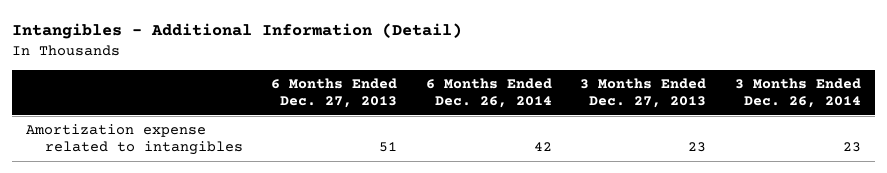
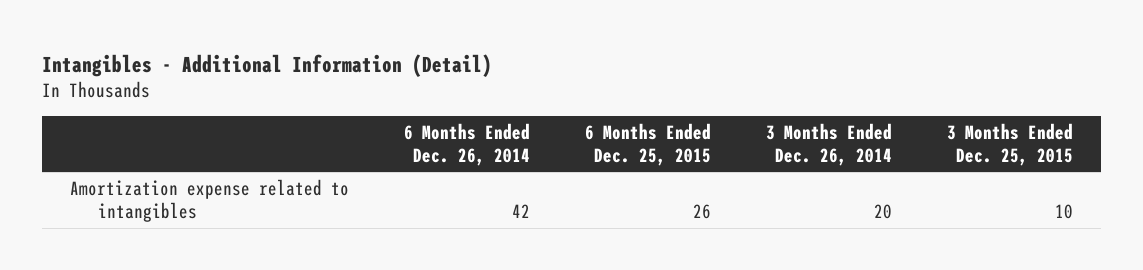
- | 6 Months Ended Dec. 27, 2013 | 6 Months Ended Dec. 26, 2014 | 3 Months Ended Dec. 27, 2013 | 3 Months Ended Dec. 26, 2014
+ | 6 Months Ended Dec. 26, 2014 | 6 Months Ended Dec. 25, 2015 | 3 Months Ended Dec. 26, 2014 | 3 Months Ended Dec. 25, 2015
- Amortization expense related to intangibles | 51 | 42 | 23 | 23
+ Amortization expense related to intangibles | 42 | 26 | 20 | 10

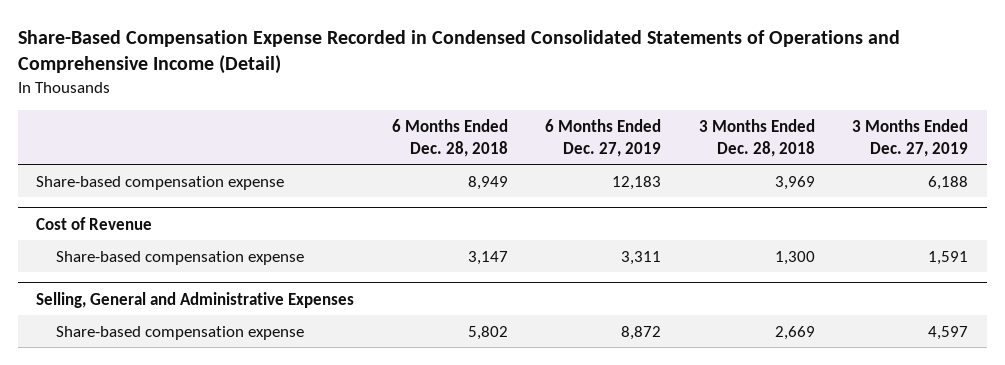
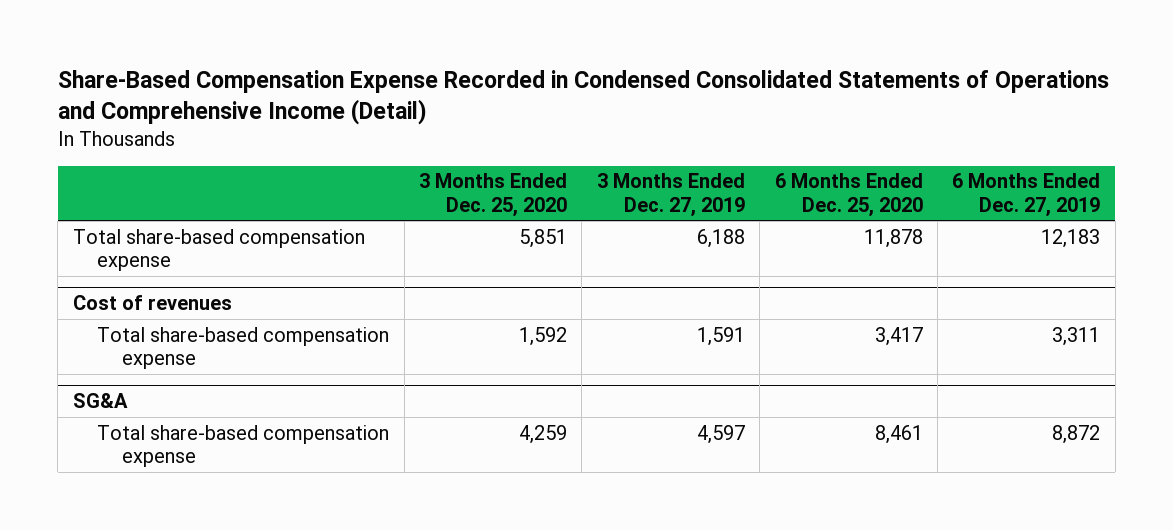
- | 6 Months Ended Dec. 28, 2018 | 6 Months Ended Dec. 27, 2019 | 3 Months Ended Dec. 28, 2018 | 3 Months Ended Dec. 27, 2019
+ | 3 Months Ended Dec. 25, 2020 | 3 Months Ended Dec. 27, 2019 | 6 Months Ended Dec. 25, 2020 | 6 Months Ended Dec. 27, 2019
- Share-based compensation expense | 8,949 | 12,183 | 3,969 | 6,188
- Cost of Revenue
- Share-based compensation expense | 3,147 | 3,311 | 1,300 | 1,591
- Selling, General and Administrative Expenses
- Share-based compensation expense | 5,802 | 8,872 | 2,669 | 4,597
+ Total share-based compensation expense | 5,851 | 6,188 | 11,878 | 12,183
+ Cost of revenues
+ Total share-based compensation expense | 1,592 | 1,591 | 3,417 | 3,311
+ SG&A
+ Total share-based compensation expense | 4,259 | 4,597 | 8,461 | 8,872

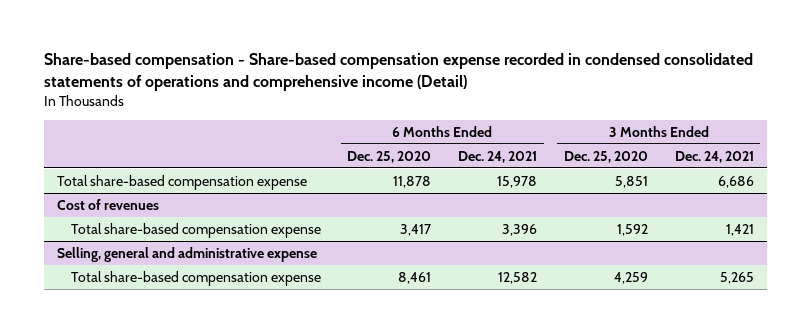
- Share-Based Compensation Expense Recorded in Condensed Consolidated Statements of Operations and Comprehensive Income (Detail)
+ Share-based compensation - Share-based compensation expense recorded in condensed consolidated statements of operations and comprehensive income (Detail)
- | 3 Months Ended Dec. 25, 2020 | 3 Months Ended Dec. 27, 2019 | 6 Months Ended Dec. 25, 2020 | 6 Months Ended Dec. 27, 2019
+ | 6 Months Ended Dec. 25, 2020 | 6 Months Ended Dec. 24, 2021 | 3 Months Ended Dec. 25, 2020 | 3 Months Ended Dec. 24, 2021
- SG&A
+ Selling, general and administrative expense

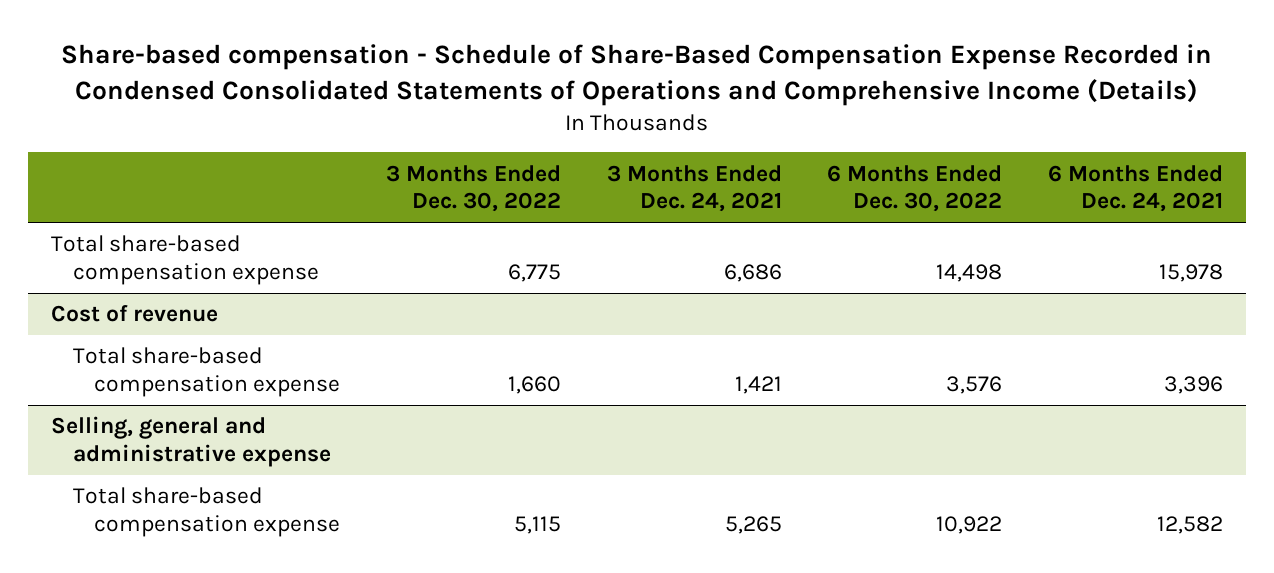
- Share-based compensation - Share-based compensation expense recorded in condensed consolidated statements of operations and comprehensive income (Detail)
+ Share-based compensation - Schedule of Share-Based Compensation Expense Recorded in Condensed Consolidated Statements of Operations and Comprehensive Income (Details)
- | 6 Months Ended Dec. 25, 2020 | 6 Months Ended Dec. 24, 2021 | 3 Months Ended Dec. 25, 2020 | 3 Months Ended Dec. 24, 2021
+ | 3 Months Ended Dec. 30, 2022 | 3 Months Ended Dec. 24, 2021 | 6 Months Ended Dec. 30, 2022 | 6 Months Ended Dec. 24, 2021
- Cost of revenues
+ Cost of revenue

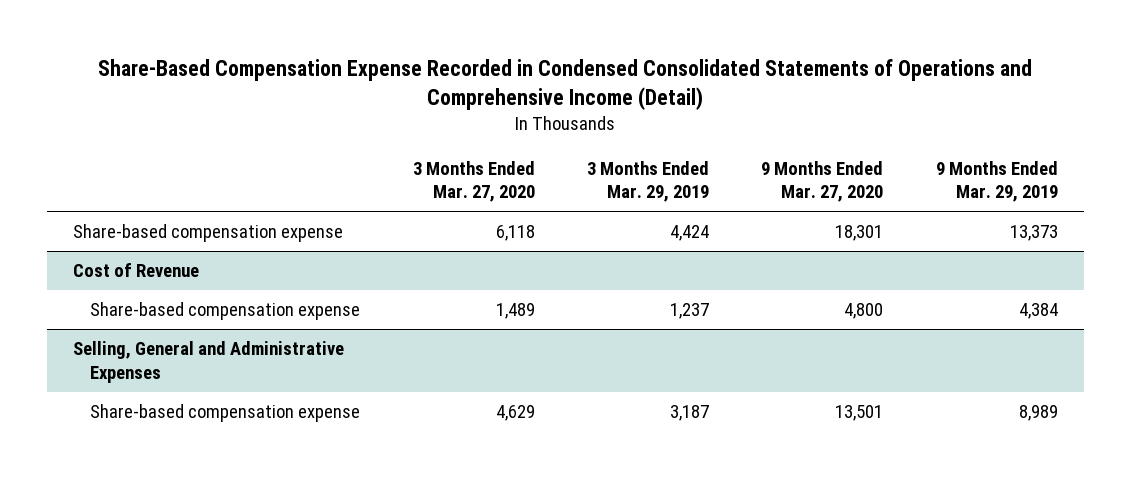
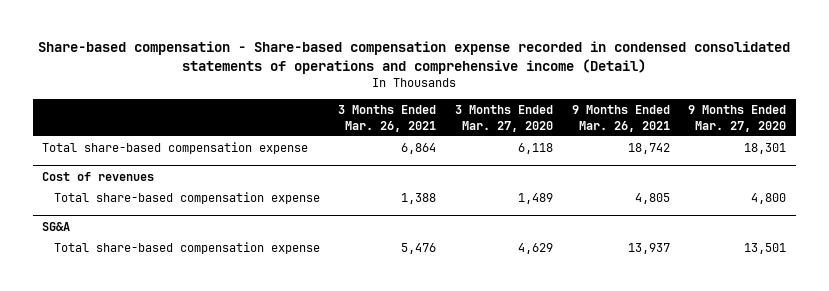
- Share-Based Compensation Expense Recorded in Condensed Consolidated Statements of Operations and Comprehensive Income (Detail)
+ Share-based compensation - Share-based compensation expense recorded in condensed consolidated statements of operations and comprehensive income (Detail)
- | 3 Months Ended Mar. 27, 2020 | 3 Months Ended Mar. 29, 2019 | 9 Months Ended Mar. 27, 2020 | 9 Months Ended Mar. 29, 2019
+ | 3 Months Ended Mar. 26, 2021 | 3 Months Ended Mar. 27, 2020 | 9 Months Ended Mar. 26, 2021 | 9 Months Ended Mar. 27, 2020
- Share-based compensation expense | 6,118 | 4,424 | 18,301 | 13,373
- Cost of Revenue
- Share-based compensation expense | 1,489 | 1,237 | 4,800 | 4,384
- Selling, General and Administrative Expenses
- Share-based compensation expense | 4,629 | 3,187 | 13,501 | 8,989
+ Total share-based compensation expense | 6,864 | 6,118 | 18,742 | 18,301
+ Cost of revenues
+ Total share-based compensation expense | 1,388 | 1,489 | 4,805 | 4,800
+ SG&A
+ Total share-based compensation expense | 5,476 | 4,629 | 13,937 | 13,501

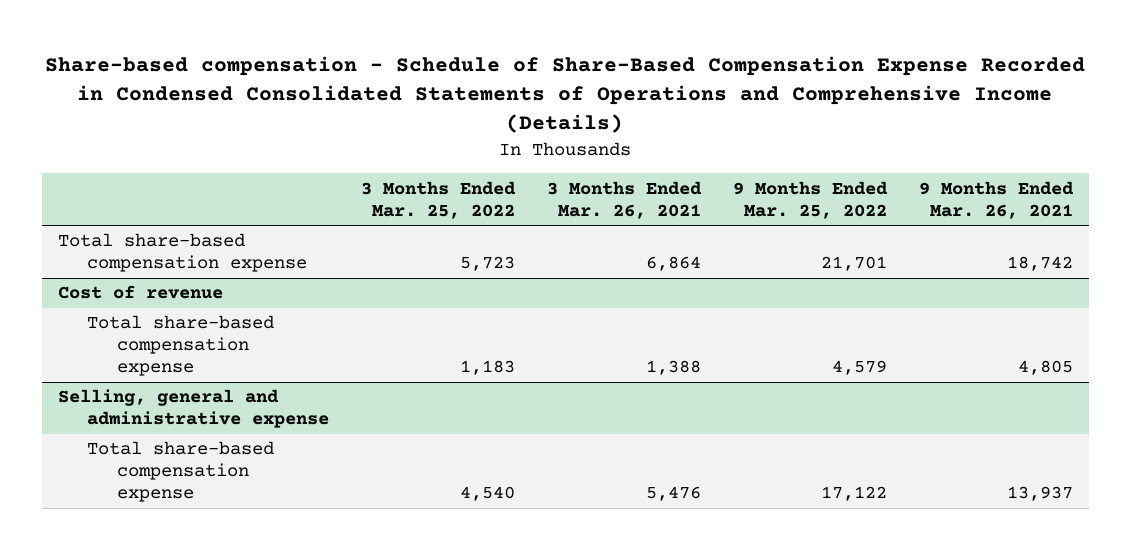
- Share-based compensation - Share-based compensation expense recorded in condensed consolidated statements of operations and comprehensive income (Detail)
+ Share-based compensation - Schedule of Share-Based Compensation Expense Recorded in Condensed Consolidated Statements of Operations and Comprehensive Income (Details)
- | 3 Months Ended Mar. 26, 2021 | 3 Months Ended Mar. 27, 2020 | 9 Months Ended Mar. 26, 2021 | 9 Months Ended Mar. 27, 2020
+ | 3 Months Ended Mar. 25, 2022 | 3 Months Ended Mar. 26, 2021 | 9 Months Ended Mar. 25, 2022 | 9 Months Ended Mar. 26, 2021
- Cost of revenues
+ Cost of revenue
- SG&A
+ Selling, general and administrative expense

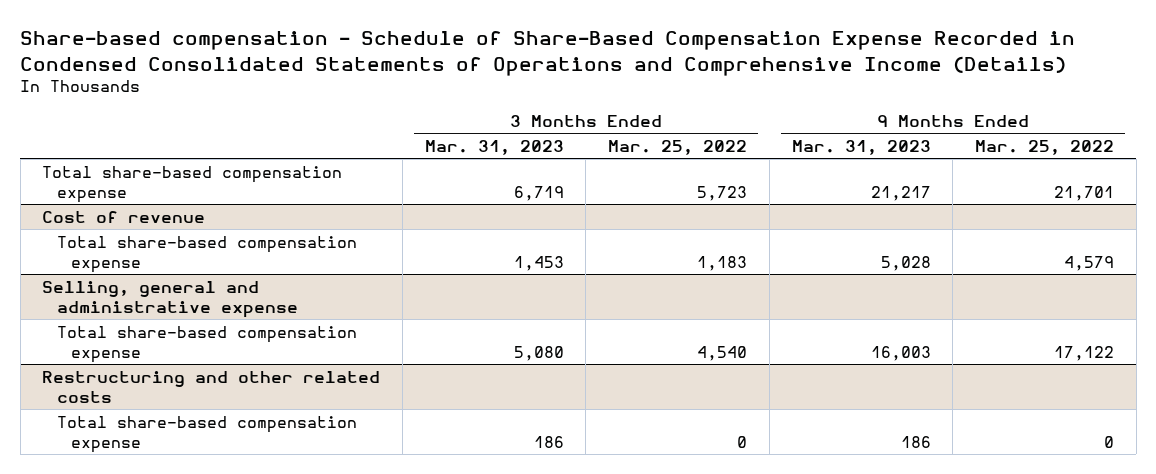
- | 3 Months Ended Mar. 25, 2022 | 3 Months Ended Mar. 26, 2021 | 9 Months Ended Mar. 25, 2022 | 9 Months Ended Mar. 26, 2021
+ | 3 Months Ended Mar. 31, 2023 | 3 Months Ended Mar. 25, 2022 | 9 Months Ended Mar. 31, 2023 | 9 Months Ended Mar. 25, 2022
+ Restructuring and other related costs
+ Total share-based compensation expense | 186 | 0 | 186 | 0

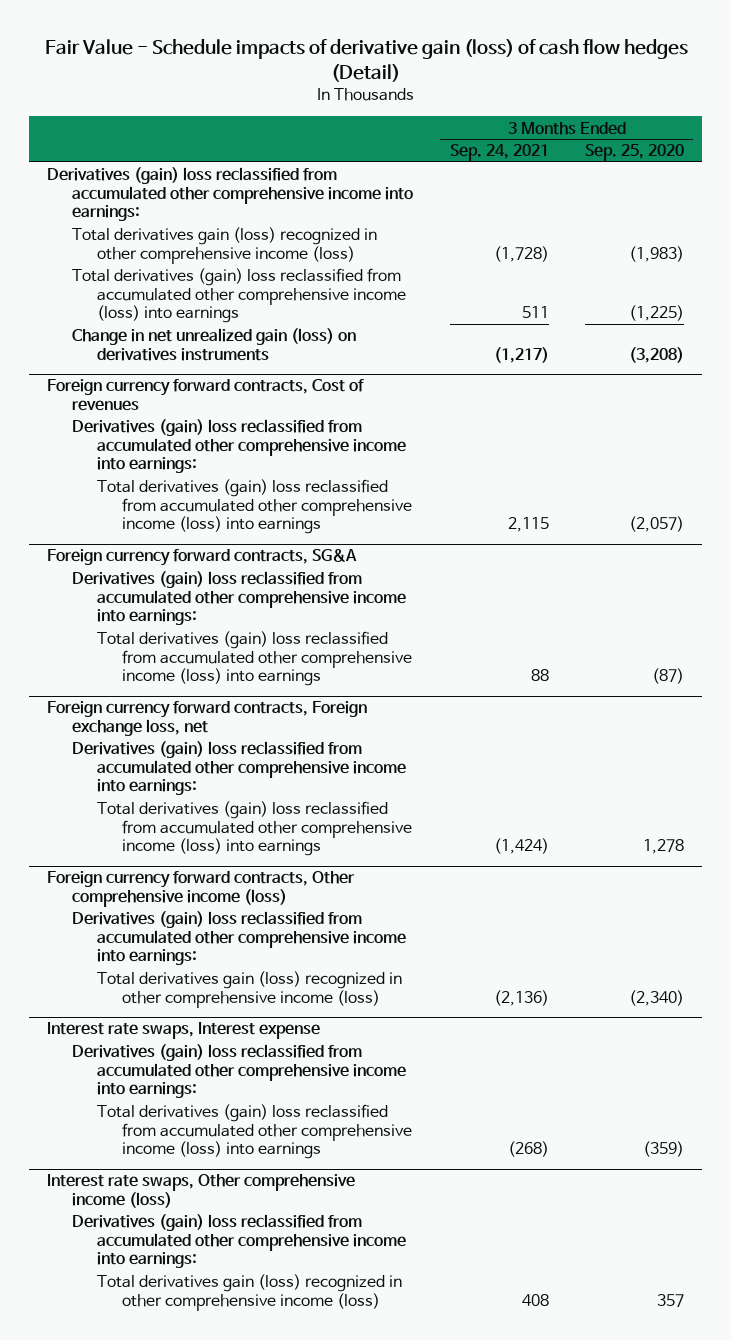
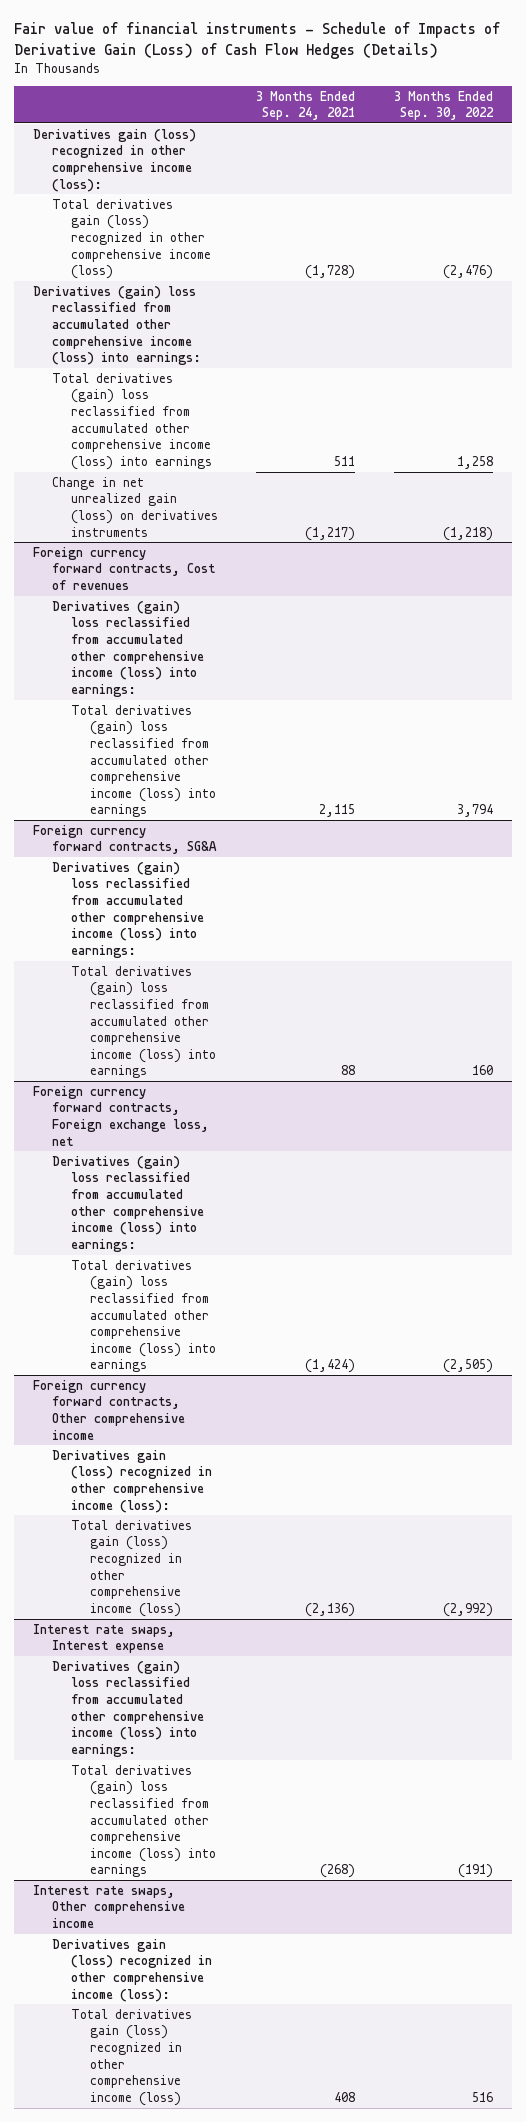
- Fair Value - Schedule impacts of derivative gain (loss) of cash flow hedges (Detail)
+ Fair value of financial instruments - Schedule of Impacts of Derivative Gain (Loss) of Cash Flow Hedges (Details)
- | 3 Months Ended Sep. 24, 2021 | 3 Months Ended Sep. 25, 2020
+ | 3 Months Ended Sep. 24, 2021 | 3 Months Ended Sep. 30, 2022
- Derivatives (gain) loss reclassified from accumulated other comprehensive income into earnings:
+ Derivatives gain (loss) recognized in other comprehensive income (loss):
+ Derivatives (gain) loss reclassified from accumulated other comprehensive income (loss) into earnings:
@ Foreign currency forward contracts, Cost of revenues
- Derivatives (gain) loss reclassified from accumulated other comprehensive income into earnings:
+ Derivatives (gain) loss reclassified from accumulated other comprehensive income (loss) into earnings:
@ Foreign currency forward contracts, SG&A
- Derivatives (gain) loss reclassified from accumulated other comprehensive income into earnings:
+ Derivatives (gain) loss reclassified from accumulated other comprehensive income (loss) into earnings:
@ Foreign currency forward contracts, Foreign exchange loss, net
- Derivatives (gain) loss reclassified from accumulated other comprehensive income into earnings:
+ Derivatives (gain) loss reclassified from accumulated other comprehensive income (loss) into earnings:
- Foreign currency forward contracts, Other comprehensive income (loss)
- Derivatives (gain) loss reclassified from accumulated other comprehensive income into earnings:
+ Foreign currency forward contracts, Other comprehensive income
+ Derivatives gain (loss) recognized in other comprehensive income (loss):
@ Interest rate swaps, Interest expense
- Derivatives (gain) loss reclassified from accumulated other comprehensive income into earnings:
+ Derivatives (gain) loss reclassified from accumulated other comprehensive income (loss) into earnings:
- Interest rate swaps, Other comprehensive income (loss)
- Derivatives (gain) loss reclassified from accumulated other comprehensive income into earnings:
+ Interest rate swaps, Other comprehensive income
+ Derivatives gain (loss) recognized in other comprehensive income (loss):

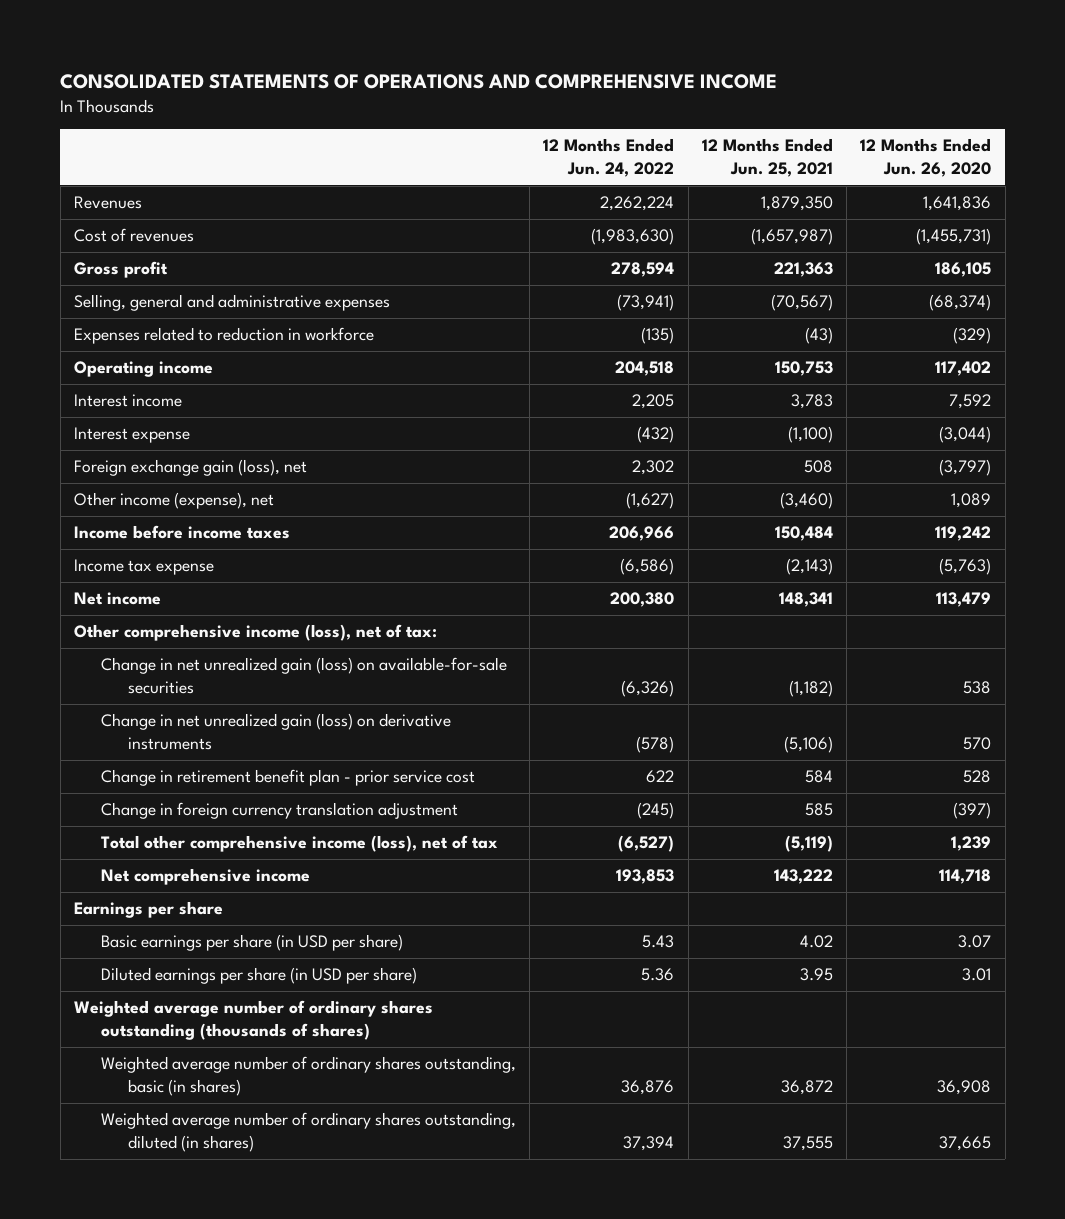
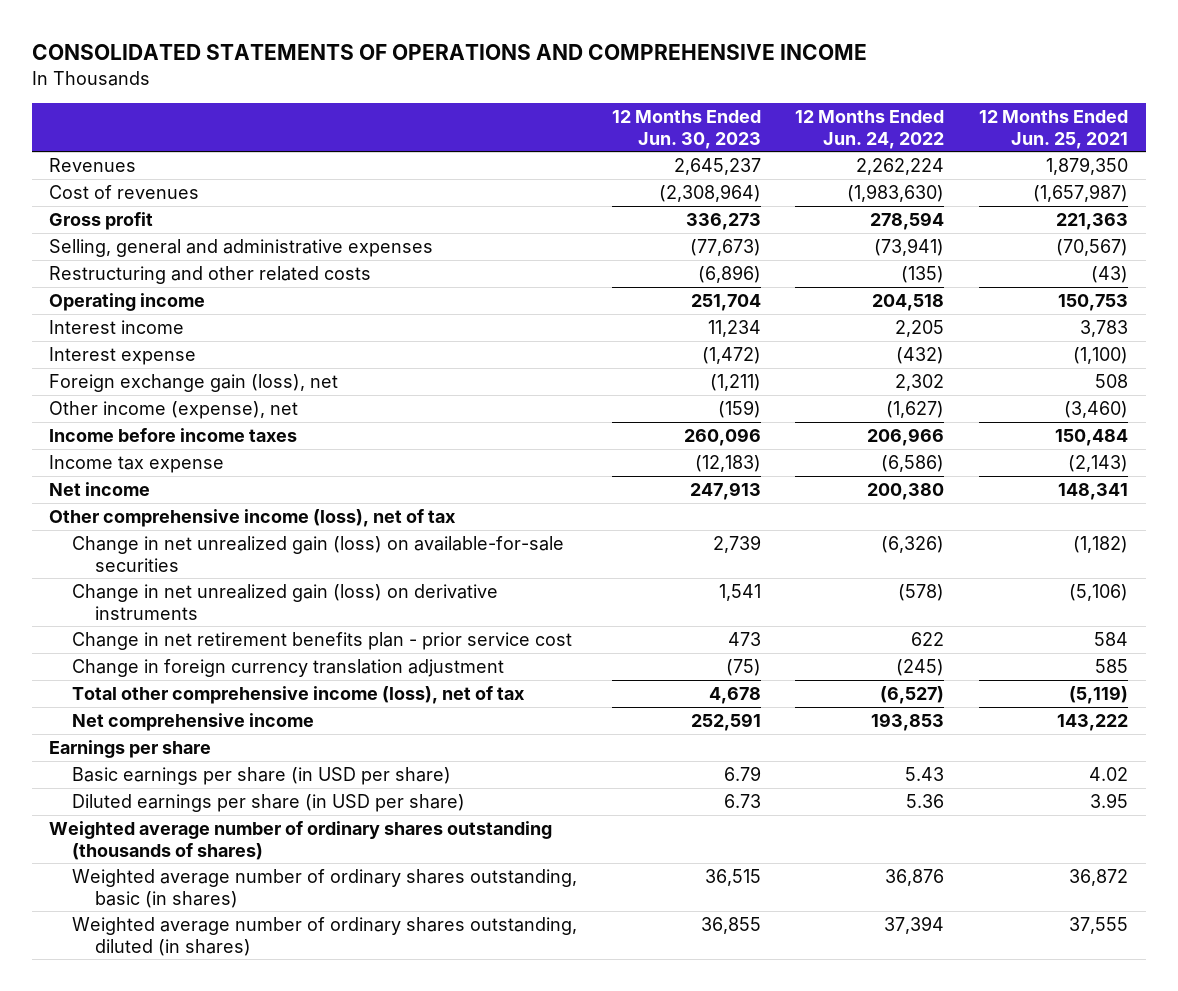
- | 12 Months Ended Jun. 24, 2022 | 12 Months Ended Jun. 25, 2021 | 12 Months Ended Jun. 26, 2020
+ | 12 Months Ended Jun. 30, 2023 | 12 Months Ended Jun. 24, 2022 | 12 Months Ended Jun. 25, 2021
- Expenses related to reduction in workforce | (135) | (43) | (329)
+ Restructuring and other related costs | (6,896) | (135) | (43)
- Other comprehensive income (loss), net of tax:
+ Other comprehensive income (loss), net of tax
- Change in retirement benefit plan - prior service cost | 622 | 584 | 528
+ Change in net retirement benefits plan - prior service cost | 473 | 622 | 584

